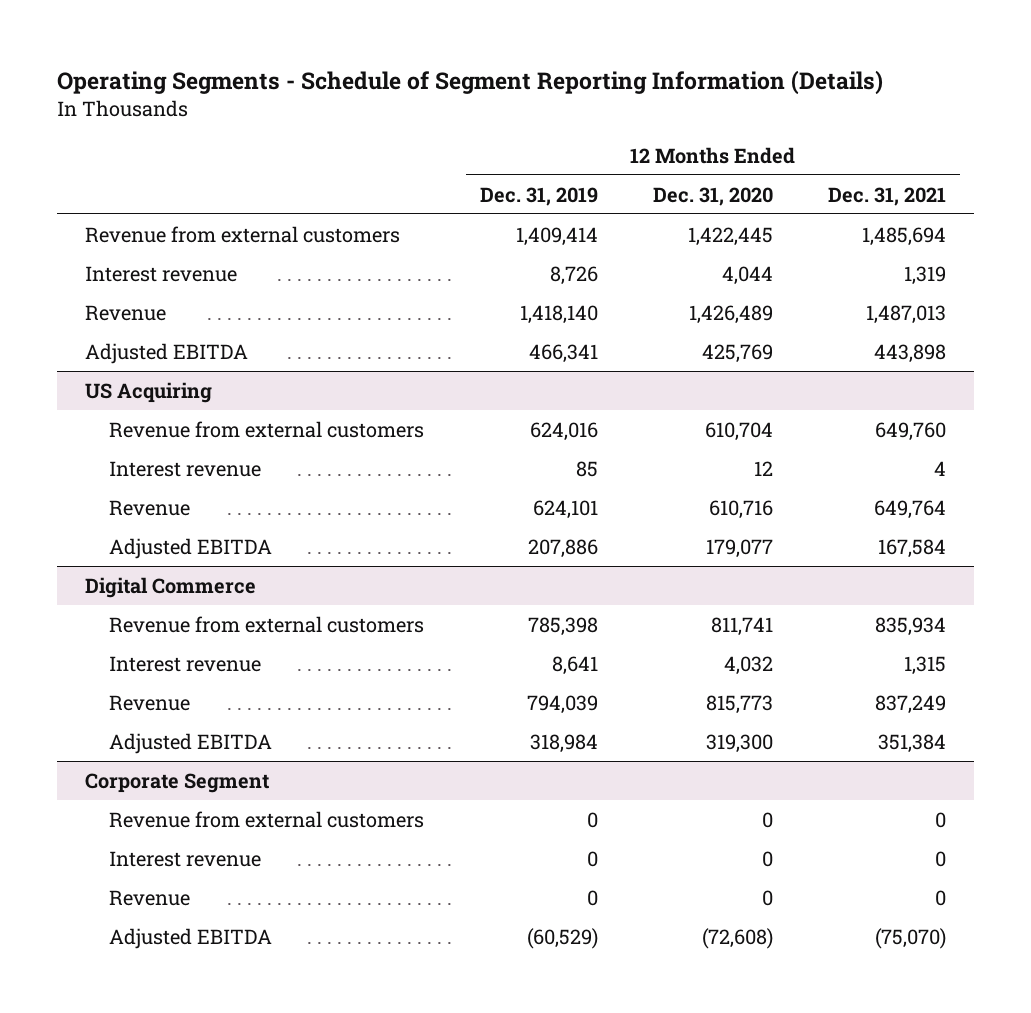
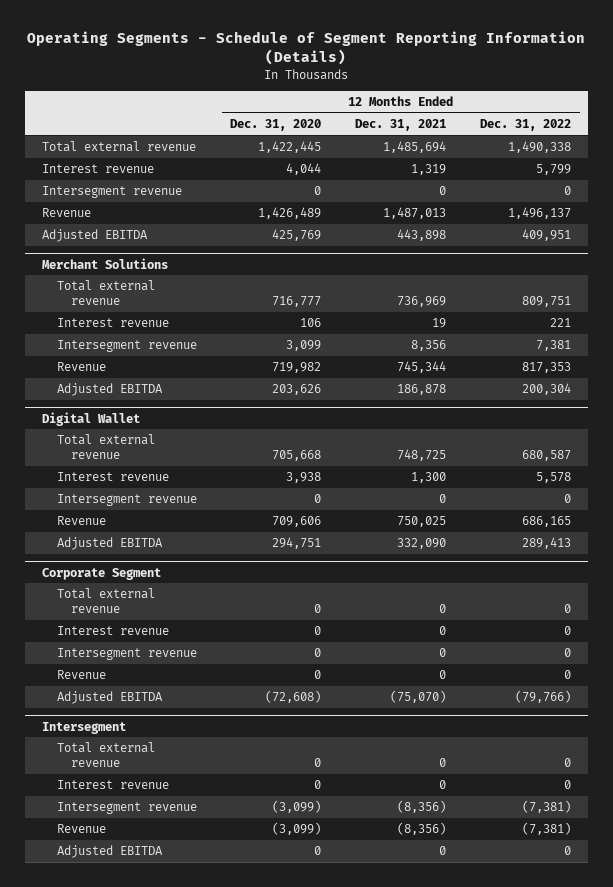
- | 12 Months Ended Dec. 31, 2019 | 12 Months Ended Dec. 31, 2020 | 12 Months Ended Dec. 31, 2021
+ | 12 Months Ended Dec. 31, 2020 | 12 Months Ended Dec. 31, 2021 | 12 Months Ended Dec. 31, 2022
- Revenue from external customers | 1,409,414 | 1,422,445 | 1,485,694
+ Total external revenue | 1,422,445 | 1,485,694 | 1,490,338
+ Intersegment revenue | 0 | 0 | 0
- US Acquiring
- Revenue from external customers | 624,016 | 610,704 | 649,760
- Interest revenue | 85 | 12 | 4
- Revenue | 624,101 | 610,716 | 649,764
- Adjusted EBITDA | 207,886 | 179,077 | 167,584
- Digital Commerce
- Revenue from external customers | 785,398 | 811,741 | 835,934
- Interest revenue | 8,641 | 4,032 | 1,315
- Revenue | 794,039 | 815,773 | 837,249
- Adjusted EBITDA | 318,984 | 319,300 | 351,384
+ Merchant Solutions
+ Total external revenue | 716,777 | 736,969 | 809,751
+ Interest revenue | 106 | 19 | 221
+ Intersegment revenue | 3,099 | 8,356 | 7,381
+ Revenue | 719,982 | 745,344 | 817,353
+ Adjusted EBITDA | 203,626 | 186,878 | 200,304
+ Digital Wallet
+ Total external revenue | 705,668 | 748,725 | 680,587
+ Interest revenue | 3,938 | 1,300 | 5,578
+ Intersegment revenue | 0 | 0 | 0
+ Revenue | 709,606 | 750,025 | 686,165
+ Adjusted EBITDA | 294,751 | 332,090 | 289,413
@ Corporate Segment
- Revenue from external customers | 0 | 0 | 0
+ Total external revenue | 0 | 0 | 0
+ Intersegment revenue | 0 | 0 | 0
+ Intersegment
+ Total external revenue | 0 | 0 | 0
+ Interest revenue | 0 | 0 | 0
+ Intersegment revenue | (3,099) | (8,356) | (7,381)
+ Revenue | (3,099) | (8,356) | (7,381)
+ Adjusted EBITDA | 0 | 0 | 0

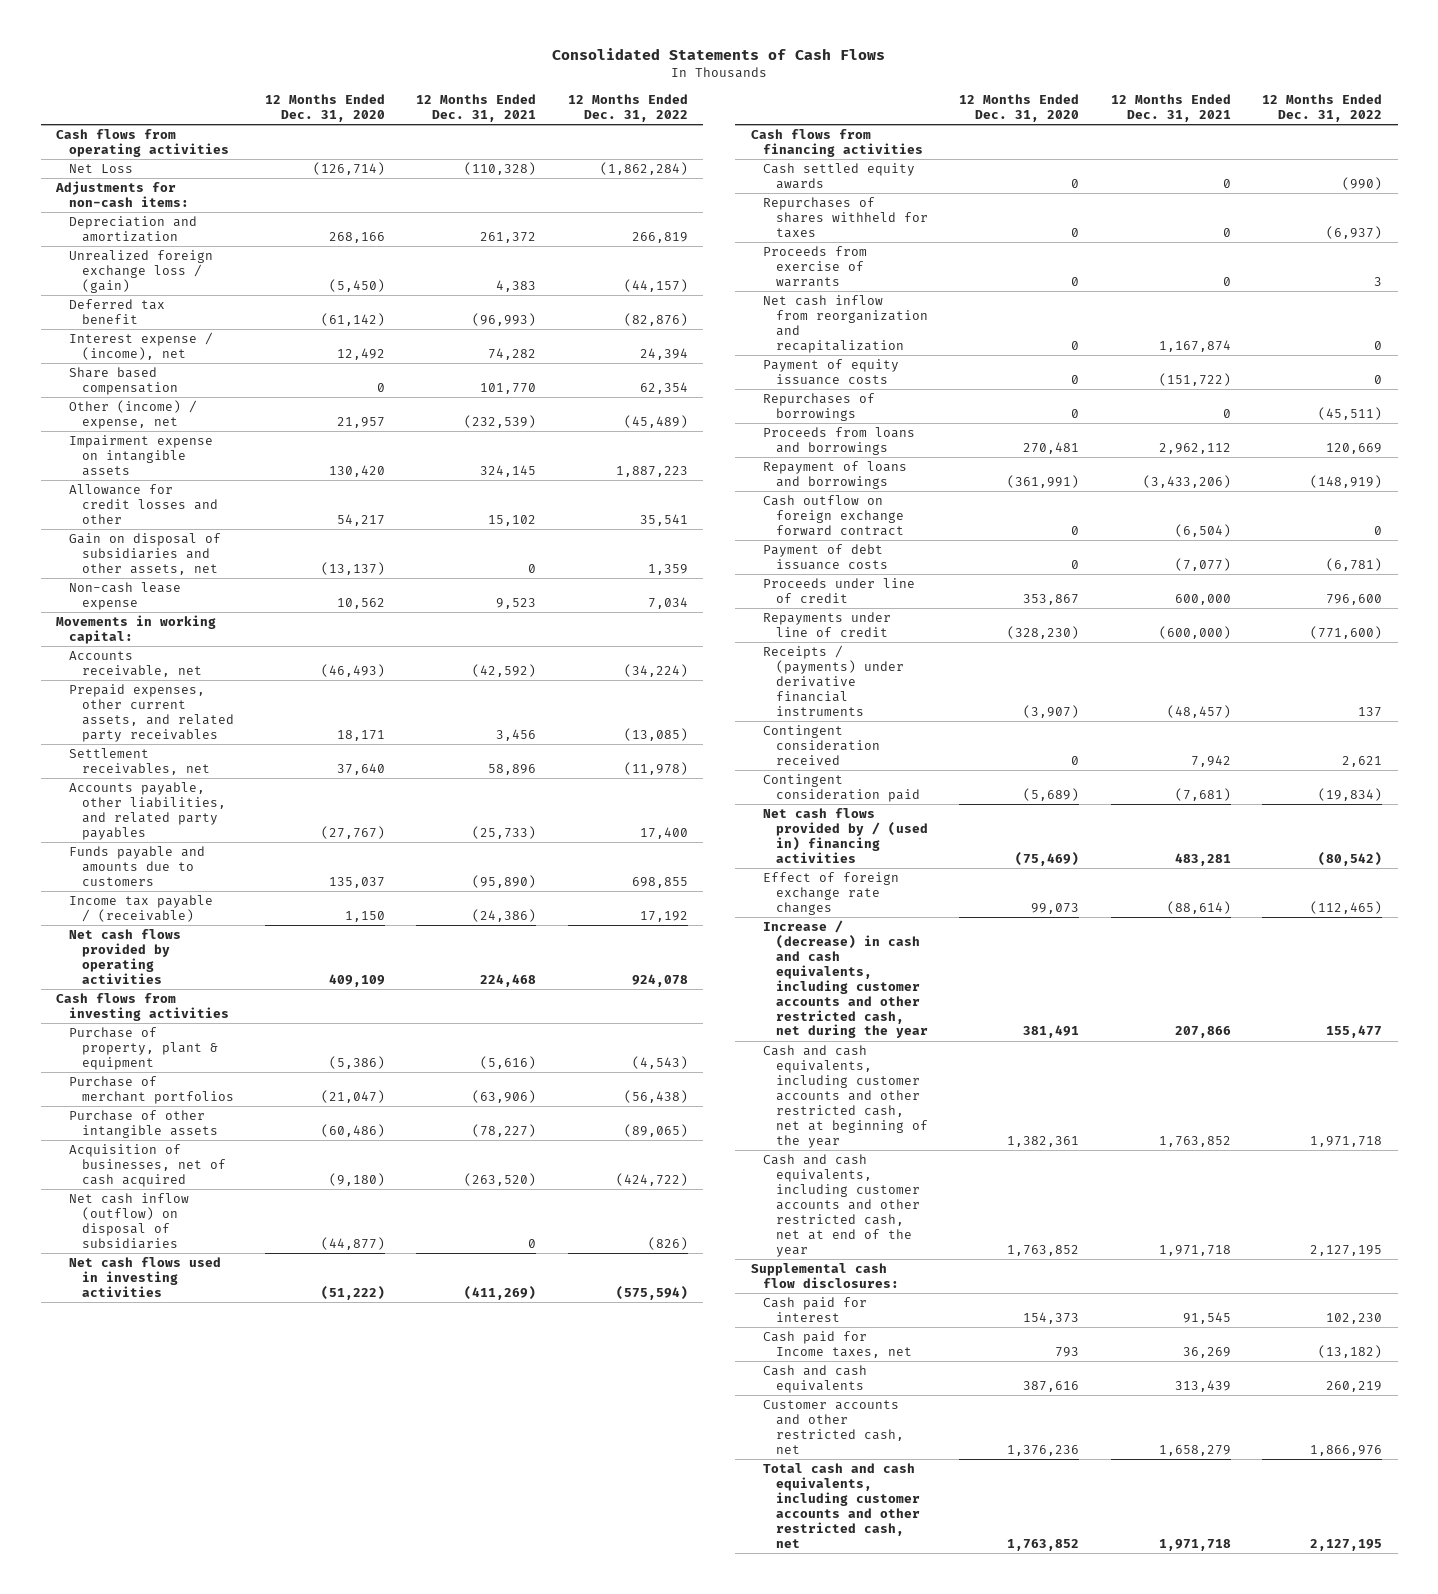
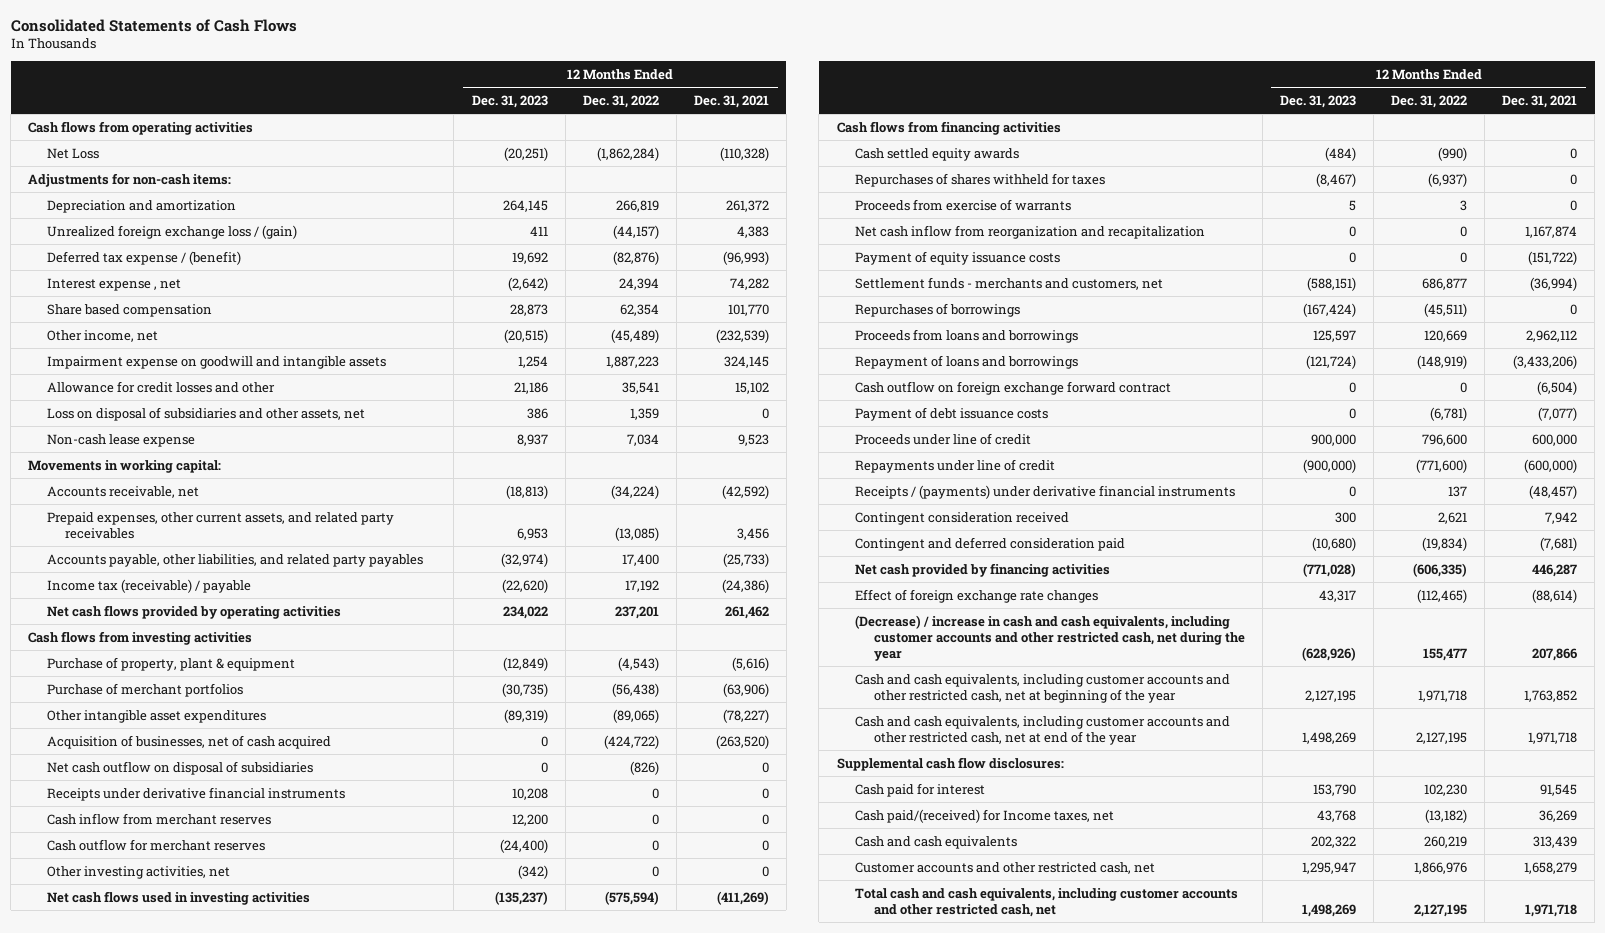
- | 12 Months Ended Dec. 31, 2020 | 12 Months Ended Dec. 31, 2021 | 12 Months Ended Dec. 31, 2022
+ | 12 Months Ended Dec. 31, 2023 | 12 Months Ended Dec. 31, 2022 | 12 Months Ended Dec. 31, 2021
- Deferred tax benefit | (61,142) | (96,993) | (82,876)
- Interest expense / (income), net | 12,492 | 74,282 | 24,394
+ Deferred tax expense / (benefit) | 19,692 | (82,876) | (96,993)
+ Interest expense , net | (2,642) | 24,394 | 74,282
- Other (income) / expense, net | 21,957 | (232,539) | (45,489)
- Impairment expense on intangible assets | 130,420 | 324,145 | 1,887,223
+ Other income, net | (20,515) | (45,489) | (232,539)
+ Impairment expense on goodwill and intangible assets | 1,254 | 1,887,223 | 324,145
- Gain on disposal of subsidiaries and other assets, net | (13,137) | 0 | 1,359
+ Loss on disposal of subsidiaries and other assets, net | 386 | 1,359 | 0
- Settlement receivables, net | 37,640 | 58,896 | (11,978)
- Funds payable and amounts due to customers | 135,037 | (95,890) | 698,855
- Income tax payable / (receivable) | 1,150 | (24,386) | 17,192
- Net cash flows provided by operating activities | 409,109 | 224,468 | 924,078
+ Income tax (receivable) / payable | (22,620) | 17,192 | (24,386)
+ Net cash flows provided by operating activities | 234,022 | 237,201 | 261,462
- Purchase of other intangible assets | (60,486) | (78,227) | (89,065)
+ Other intangible asset expenditures | (89,319) | (89,065) | (78,227)
- Net cash inflow (outflow) on disposal of subsidiaries | (44,877) | 0 | (826)
+ Net cash outflow on disposal of subsidiaries | 0 | (826) | 0
+ Receipts under derivative financial instruments | 10,208 | 0 | 0
+ Cash inflow from merchant reserves | 12,200 | 0 | 0
+ Cash outflow for merchant reserves | (24,400) | 0 | 0
+ Other investing activities, net | (342) | 0 | 0
+ Settlement funds - merchants and customers, net | (588,151) | 686,877 | (36,994)
- Contingent consideration paid | (5,689) | (7,681) | (19,834)
- Net cash flows provided by / (used in) financing activities | (75,469) | 483,281 | (80,542)
+ Contingent and deferred consideration paid | (10,680) | (19,834) | (7,681)
+ Net cash provided by financing activities | (771,028) | (606,335) | 446,287
- Increase / (decrease) in cash and cash equivalents, including customer accounts and other restricted cash, net during the year | 381,491 | 207,866 | 155,477
+ (Decrease) / increase in cash and cash equivalents, including customer accounts and other restricted cash, net during the year | (628,926) | 155,477 | 207,866
- Cash paid for Income taxes, net | 793 | 36,269 | (13,182)
+ Cash paid/(received) for Income taxes, net | 43,768 | (13,182) | 36,269

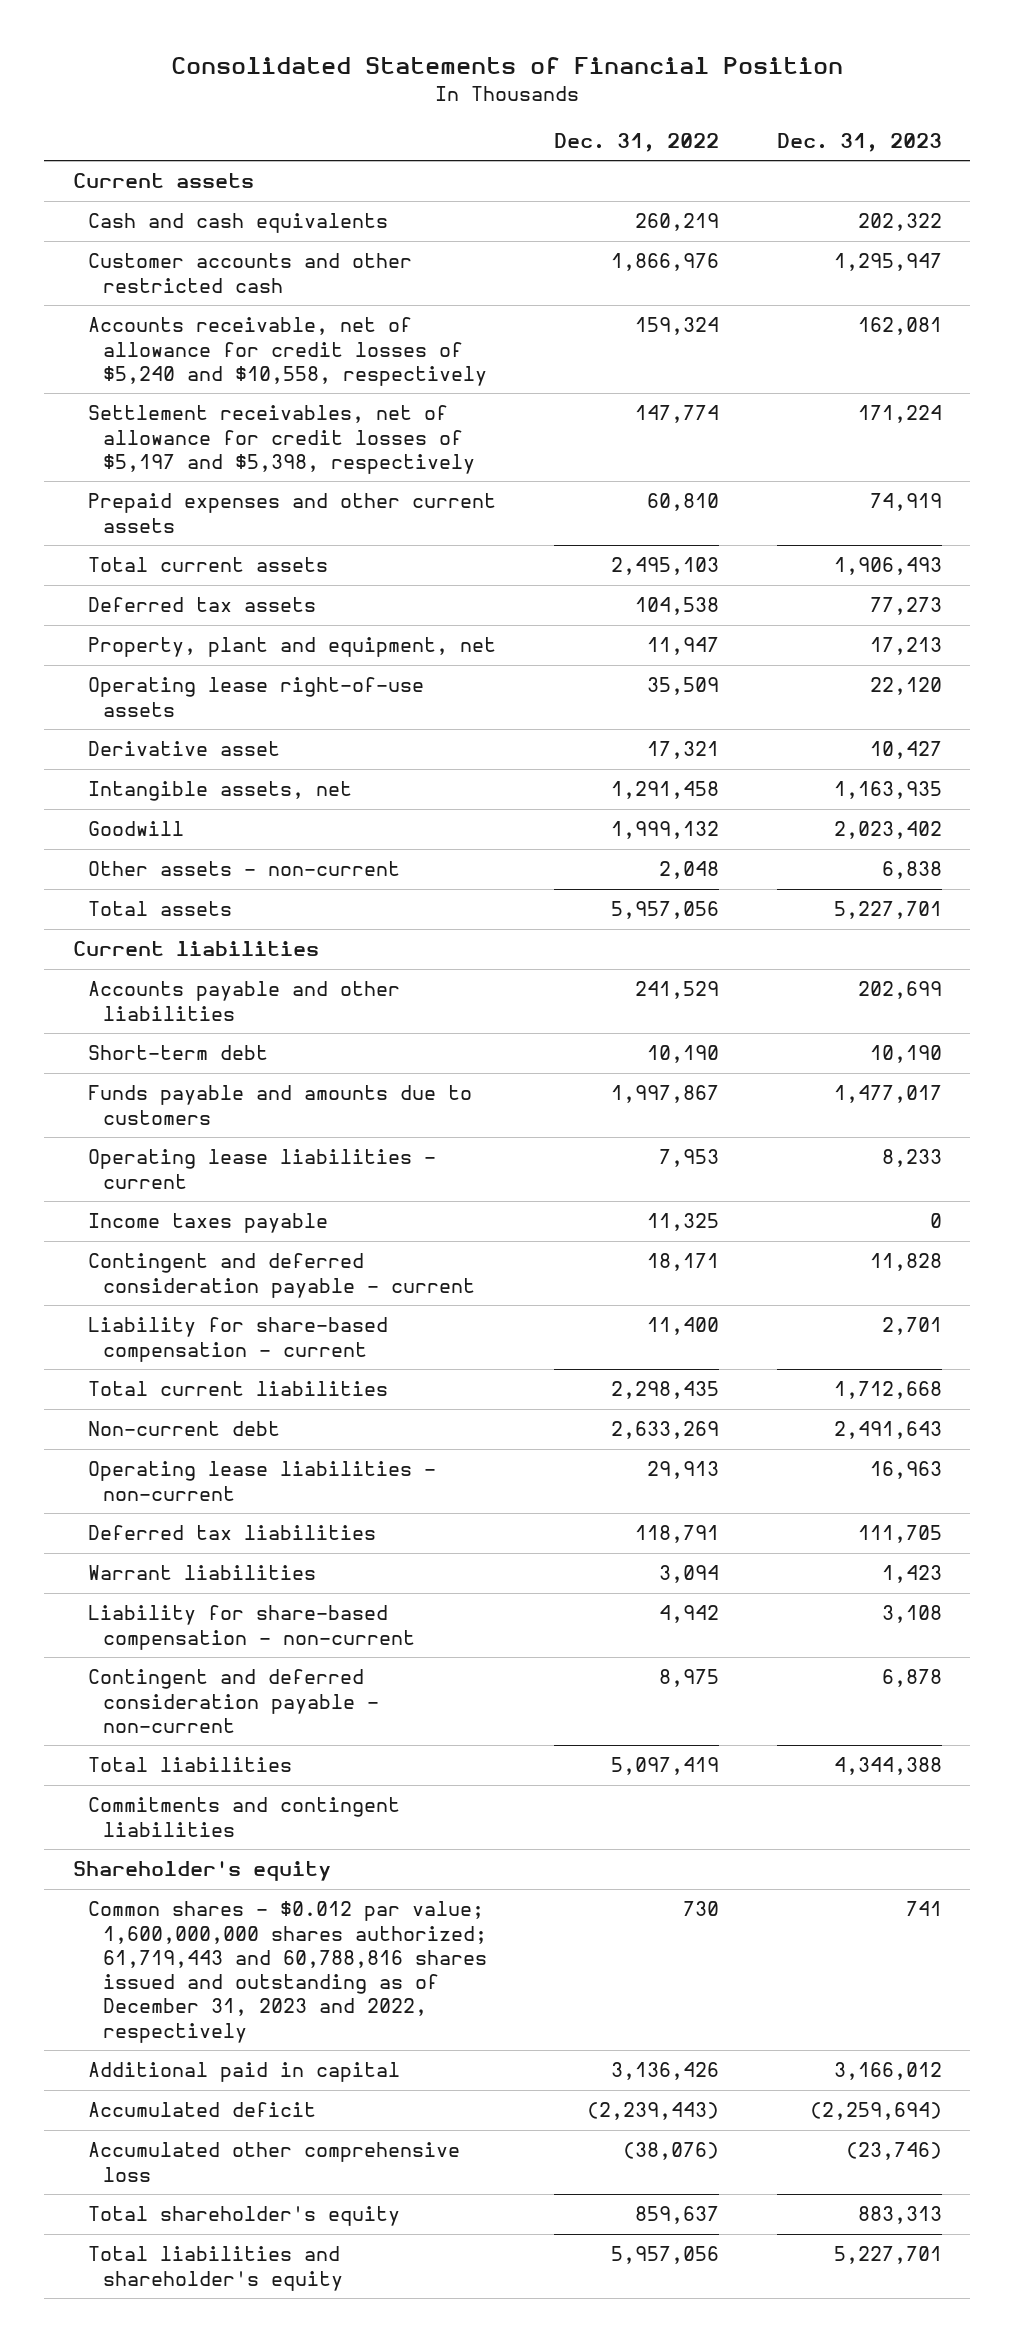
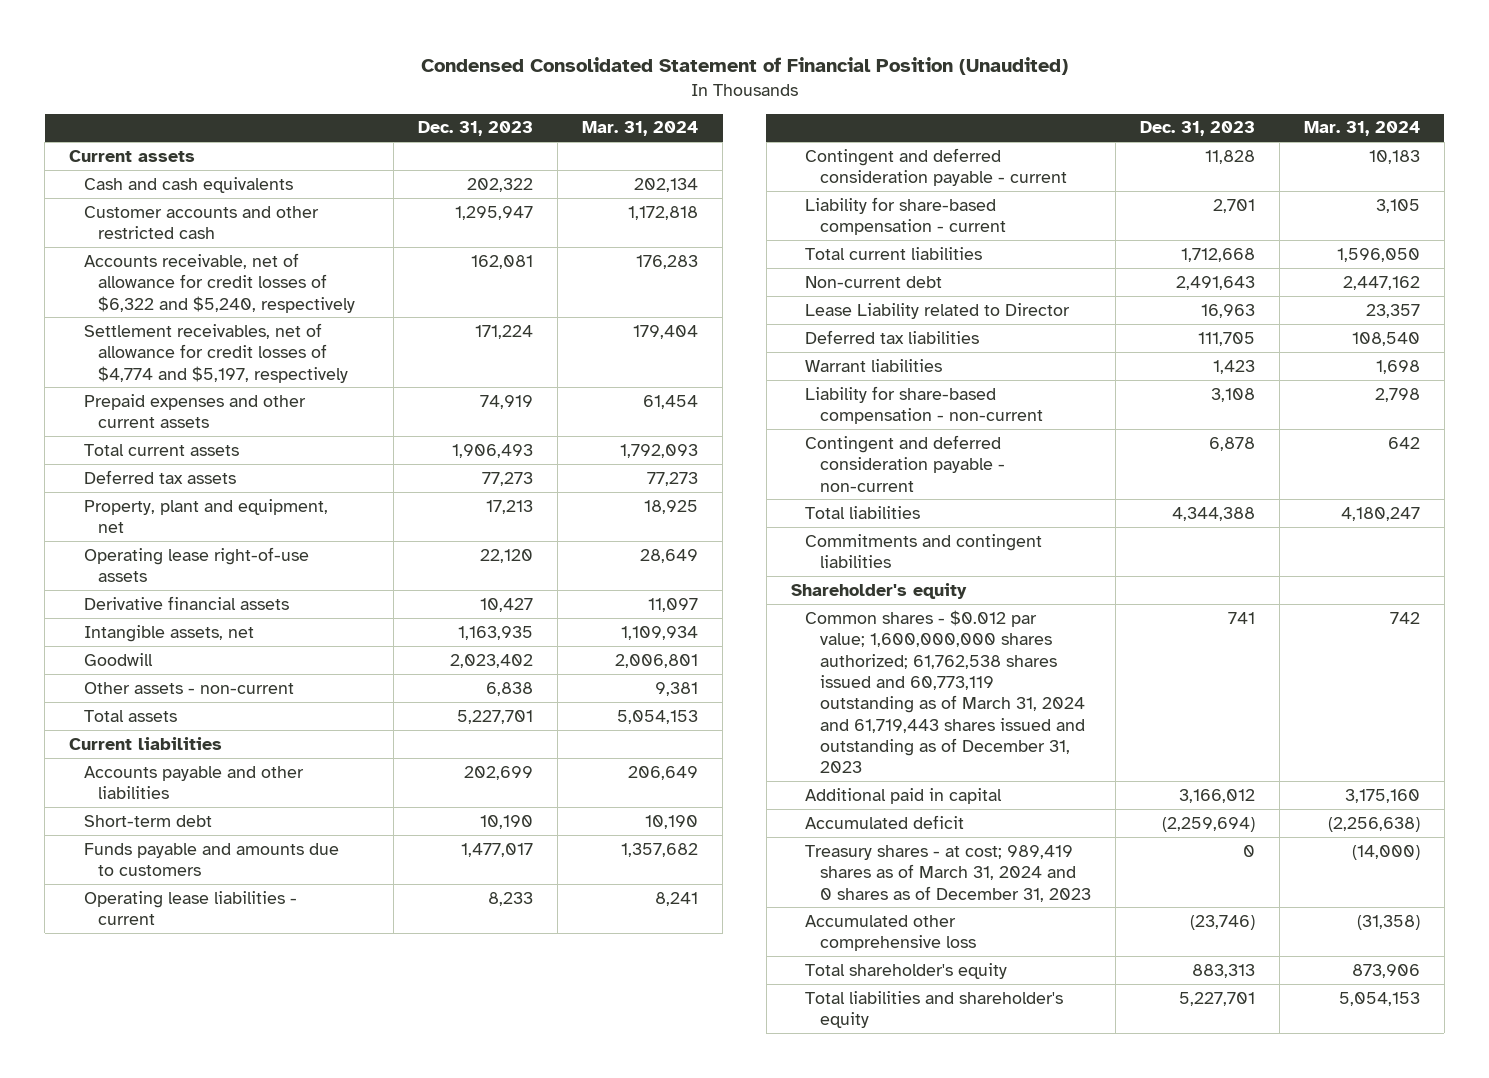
- Consolidated Statements of Financial Position
+ Condensed Consolidated Statement of Financial Position (Unaudited)
- | Dec. 31, 2022 | Dec. 31, 2023
+ | Dec. 31, 2023 | Mar. 31, 2024
- Accounts receivable, net of allowance for credit losses of $5,240 and $10,558, respectively | 159,324 | 162,081
- Settlement receivables, net of allowance for credit losses of $5,197 and $5,398, respectively | 147,774 | 171,224
+ Accounts receivable, net of allowance for credit losses of $6,322 and $5,240, respectively | 162,081 | 176,283
+ Settlement receivables, net of allowance for credit losses of $4,774 and $5,197, respectively | 171,224 | 179,404
- Derivative asset | 17,321 | 10,427
+ Derivative financial assets | 10,427 | 11,097
- Income taxes payable | 11,325 | 0
- Operating lease liabilities - non-current | 29,913 | 16,963
+ Lease Liability related to Director | 16,963 | 23,357
- Common shares - $0.012 par value; 1,600,000,000 shares authorized; 61,719,443 and 60,788,816 shares issued and outstanding as of December 31, 2023 and 2022, respectively | 730 | 741
+ Common shares - $0.012 par value; 1,600,000,000 shares authorized; 61,762,538 shares issued and 60,773,119 outstanding as of March 31, 2024 and 61,719,443 shares issued and outstanding as of December 31, 2023 | 741 | 742
+ Treasury shares - at cost; 989,419 shares as of March 31, 2024 and 0 shares as of December 31, 2023 | 0 | (14,000)

